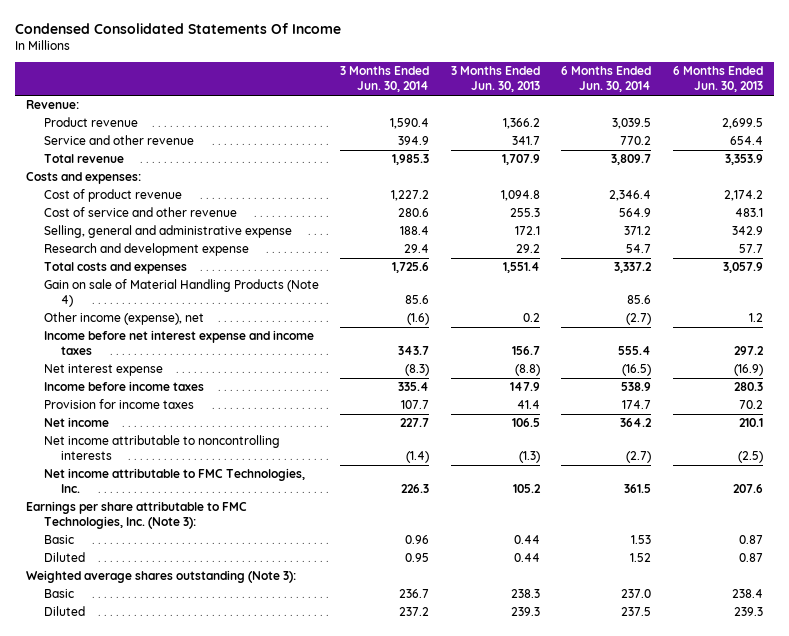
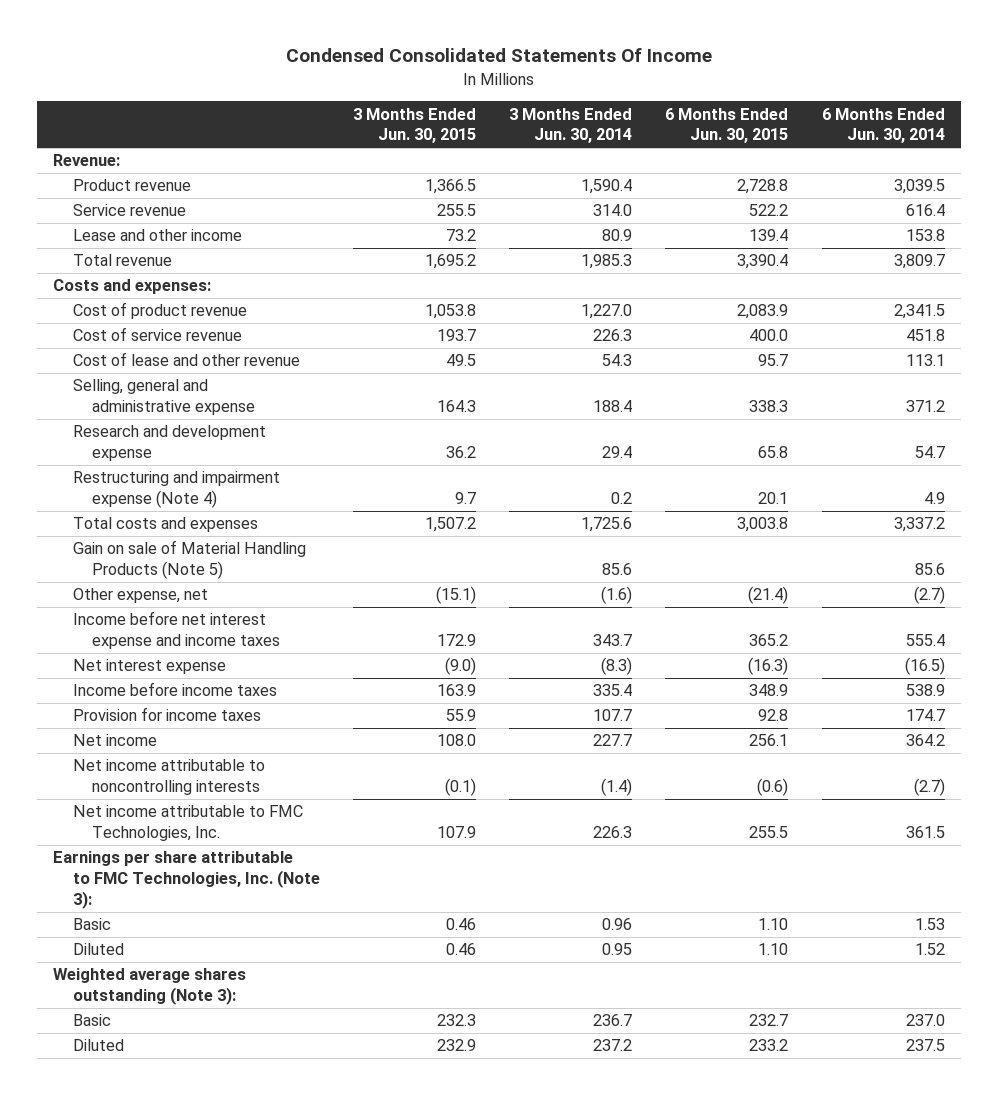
- | 3 Months Ended Jun. 30, 2014 | 3 Months Ended Jun. 30, 2013 | 6 Months Ended Jun. 30, 2014 | 6 Months Ended Jun. 30, 2013
+ | 3 Months Ended Jun. 30, 2015 | 3 Months Ended Jun. 30, 2014 | 6 Months Ended Jun. 30, 2015 | 6 Months Ended Jun. 30, 2014
- Service and other revenue | 394.9 | 341.7 | 770.2 | 654.4
+ Service revenue | 255.5 | 314.0 | 522.2 | 616.4
+ Lease and other income | 73.2 | 80.9 | 139.4 | 153.8
- Cost of product revenue | 1,227.2 | 1,094.8 | 2,346.4 | 2,174.2
- Cost of service and other revenue | 280.6 | 255.3 | 564.9 | 483.1
+ Cost of product revenue | 1,053.8 | 1,227.0 | 2,083.9 | 2,341.5
+ Cost of service revenue | 193.7 | 226.3 | 400.0 | 451.8
+ Cost of lease and other revenue | 49.5 | 54.3 | 95.7 | 113.1
+ Restructuring and impairment expense (Note 4) | 9.7 | 0.2 | 20.1 | 4.9
- Gain on sale of Material Handling Products (Note 4) | 85.6 | | 85.6 |
- Other income (expense), net | (1.6) | 0.2 | (2.7) | 1.2
+ Gain on sale of Material Handling Products (Note 5) | | 85.6 | | 85.6
+ Other expense, net | (15.1) | (1.6) | (21.4) | (2.7)

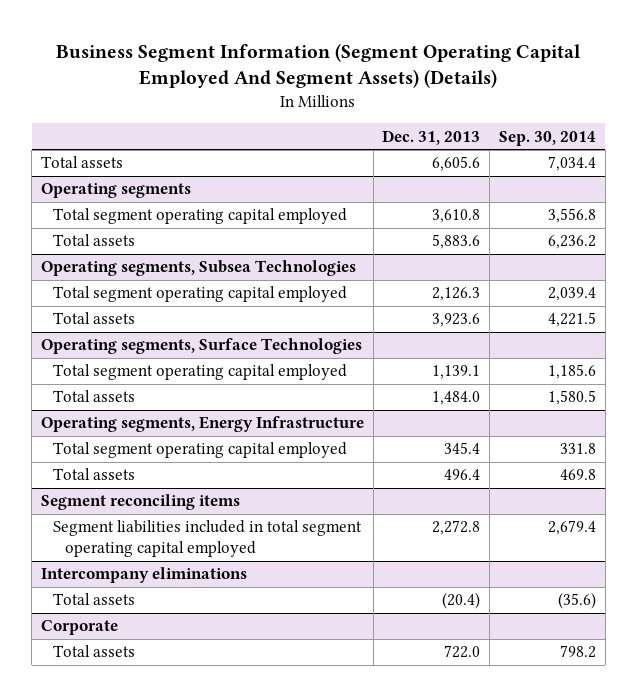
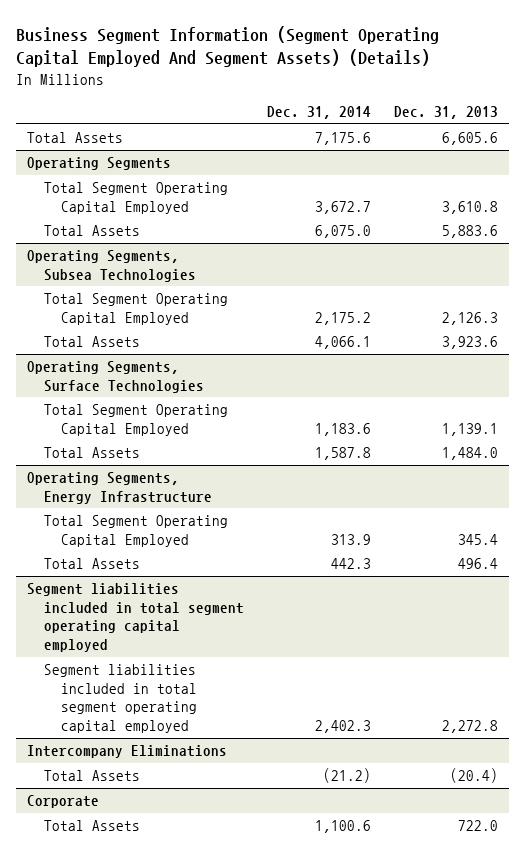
- | Dec. 31, 2013 | Sep. 30, 2014
+ | Dec. 31, 2014 | Dec. 31, 2013
- Total assets | 6,605.6 | 7,034.4
- Operating segments
- Total segment operating capital employed | 3,610.8 | 3,556.8
- Total assets | 5,883.6 | 6,236.2
- Operating segments, Subsea Technologies
- Total segment operating capital employed | 2,126.3 | 2,039.4
- Total assets | 3,923.6 | 4,221.5
- Operating segments, Surface Technologies
- Total segment operating capital employed | 1,139.1 | 1,185.6
- Total assets | 1,484.0 | 1,580.5
- Operating segments, Energy Infrastructure
- Total segment operating capital employed | 345.4 | 331.8
- Total assets | 496.4 | 469.8
- Segment reconciling items
+ Total Assets | 7,175.6 | 6,605.6
+ Operating Segments
+ Total Segment Operating Capital Employed | 3,672.7 | 3,610.8
+ Total Assets | 6,075.0 | 5,883.6
+ Operating Segments, Subsea Technologies
+ Total Segment Operating Capital Employed | 2,175.2 | 2,126.3
+ Total Assets | 4,066.1 | 3,923.6
+ Operating Segments, Surface Technologies
+ Total Segment Operating Capital Employed | 1,183.6 | 1,139.1
+ Total Assets | 1,587.8 | 1,484.0
+ Operating Segments, Energy Infrastructure
+ Total Segment Operating Capital Employed | 313.9 | 345.4
+ Total Assets | 442.3 | 496.4
+ Segment liabilities included in total segment operating capital employed
- Intercompany eliminations
- Total assets | (20.4) | (35.6)
+ Intercompany Eliminations
+ Total Assets | (21.2) | (20.4)
@ Corporate
- Total assets | 722.0 | 798.2
+ Total Assets | 1,100.6 | 722.0

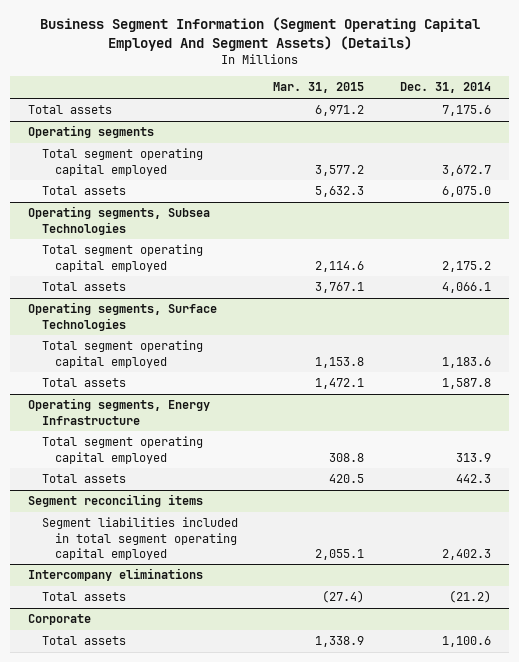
- | Dec. 31, 2014 | Dec. 31, 2013
+ | Mar. 31, 2015 | Dec. 31, 2014
- Total Assets | 7,175.6 | 6,605.6
- Operating Segments
- Total Segment Operating Capital Employed | 3,672.7 | 3,610.8
- Total Assets | 6,075.0 | 5,883.6
- Operating Segments, Subsea Technologies
- Total Segment Operating Capital Employed | 2,175.2 | 2,126.3
- Total Assets | 4,066.1 | 3,923.6
- Operating Segments, Surface Technologies
- Total Segment Operating Capital Employed | 1,183.6 | 1,139.1
- Total Assets | 1,587.8 | 1,484.0
- Operating Segments, Energy Infrastructure
- Total Segment Operating Capital Employed | 313.9 | 345.4
- Total Assets | 442.3 | 496.4
- Segment liabilities included in total segment operating capital employed
+ Total assets | 6,971.2 | 7,175.6
+ Operating segments
+ Total segment operating capital employed | 3,577.2 | 3,672.7
+ Total assets | 5,632.3 | 6,075.0
+ Operating segments, Subsea Technologies
+ Total segment operating capital employed | 2,114.6 | 2,175.2
+ Total assets | 3,767.1 | 4,066.1
+ Operating segments, Surface Technologies
+ Total segment operating capital employed | 1,153.8 | 1,183.6
+ Total assets | 1,472.1 | 1,587.8
+ Operating segments, Energy Infrastructure
+ Total segment operating capital employed | 308.8 | 313.9
+ Total assets | 420.5 | 442.3
+ Segment reconciling items
- Intercompany Eliminations
- Total Assets | (21.2) | (20.4)
+ Intercompany eliminations
+ Total assets | (27.4) | (21.2)
@ Corporate
- Total Assets | 1,100.6 | 722.0
+ Total assets | 1,338.9 | 1,100.6

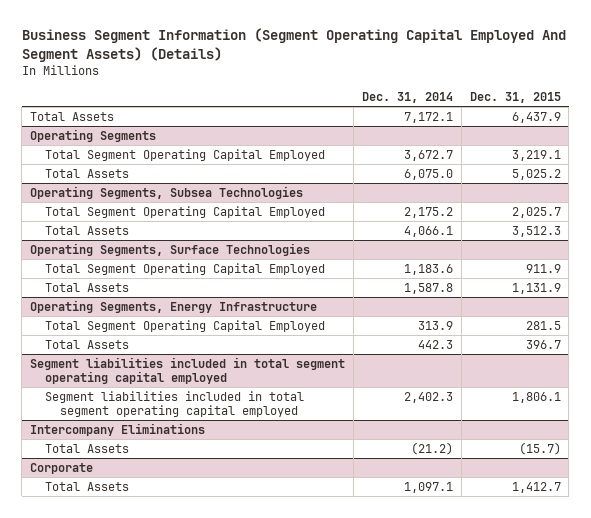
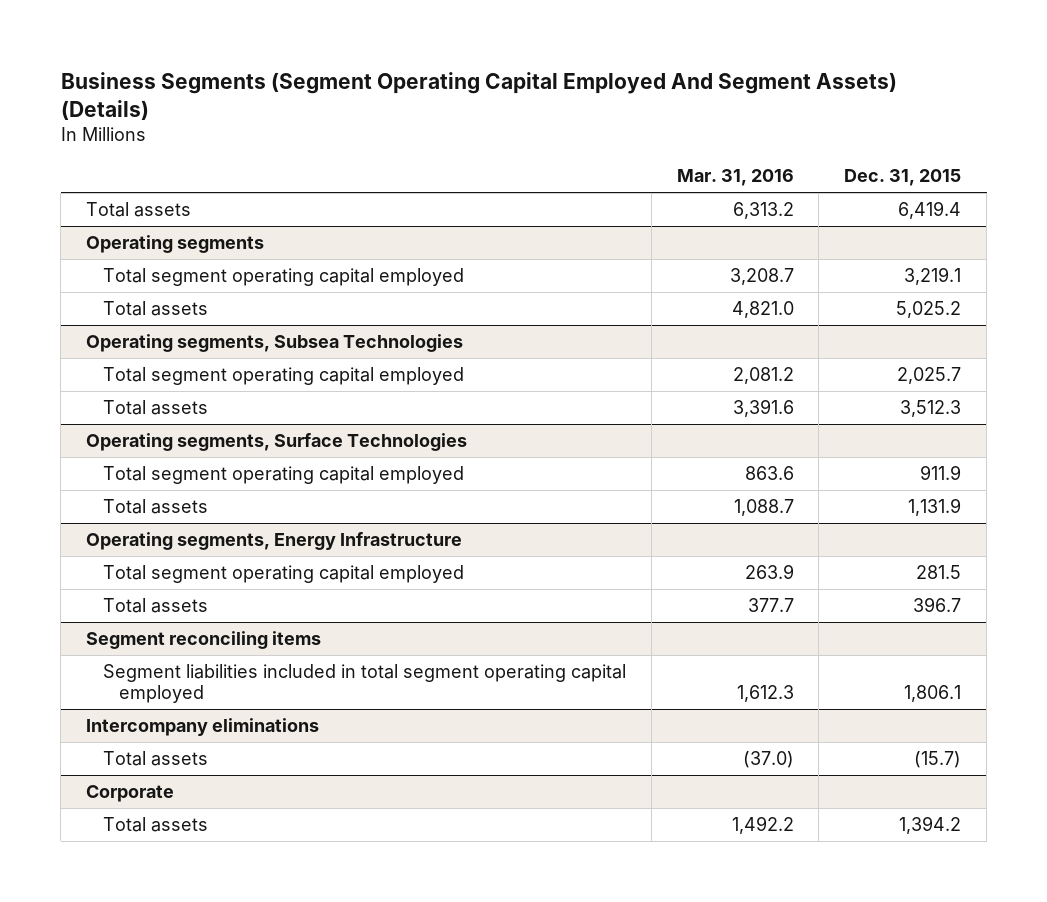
- Business Segment Information (Segment Operating Capital Employed And Segment Assets) (Details)
+ Business Segments (Segment Operating Capital Employed And Segment Assets) (Details)
- | Dec. 31, 2014 | Dec. 31, 2015
+ | Mar. 31, 2016 | Dec. 31, 2015
- Total Assets | 7,172.1 | 6,437.9
- Operating Segments
- Total Segment Operating Capital Employed | 3,672.7 | 3,219.1
- Total Assets | 6,075.0 | 5,025.2
- Operating Segments, Subsea Technologies
- Total Segment Operating Capital Employed | 2,175.2 | 2,025.7
- Total Assets | 4,066.1 | 3,512.3
- Operating Segments, Surface Technologies
- Total Segment Operating Capital Employed | 1,183.6 | 911.9
- Total Assets | 1,587.8 | 1,131.9
- Operating Segments, Energy Infrastructure
- Total Segment Operating Capital Employed | 313.9 | 281.5
- Total Assets | 442.3 | 396.7
- Segment liabilities included in total segment operating capital employed
+ Total assets | 6,313.2 | 6,419.4
+ Operating segments
+ Total segment operating capital employed | 3,208.7 | 3,219.1
+ Total assets | 4,821.0 | 5,025.2
+ Operating segments, Subsea Technologies
+ Total segment operating capital employed | 2,081.2 | 2,025.7
+ Total assets | 3,391.6 | 3,512.3
+ Operating segments, Surface Technologies
+ Total segment operating capital employed | 863.6 | 911.9
+ Total assets | 1,088.7 | 1,131.9
+ Operating segments, Energy Infrastructure
+ Total segment operating capital employed | 263.9 | 281.5
+ Total assets | 377.7 | 396.7
+ Segment reconciling items
- Intercompany Eliminations
- Total Assets | (21.2) | (15.7)
+ Intercompany eliminations
+ Total assets | (37.0) | (15.7)
@ Corporate
- Total Assets | 1,097.1 | 1,412.7
+ Total assets | 1,492.2 | 1,394.2

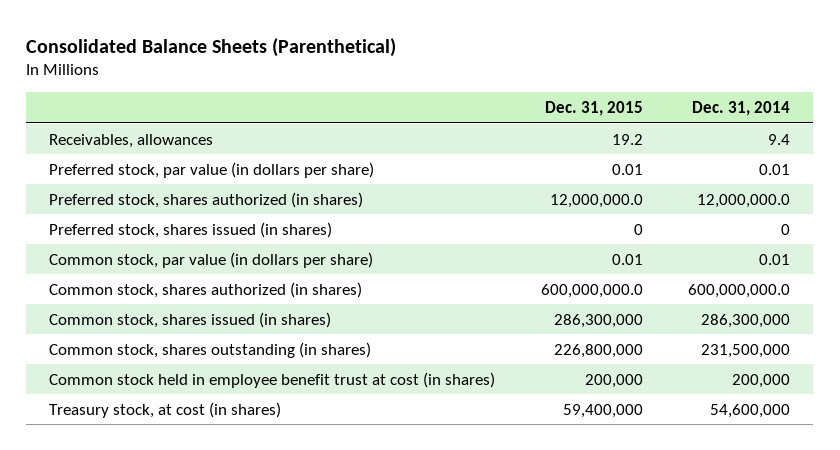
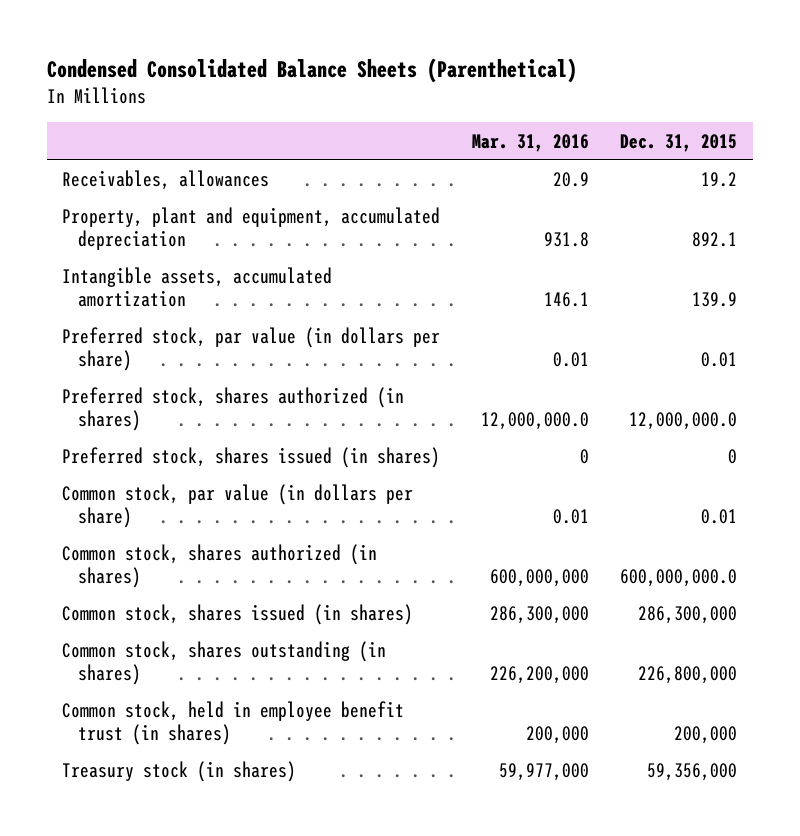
- Consolidated Balance Sheets (Parenthetical)
+ Condensed Consolidated Balance Sheets (Parenthetical)
- | Dec. 31, 2015 | Dec. 31, 2014
+ | Mar. 31, 2016 | Dec. 31, 2015
+ Property, plant and equipment, accumulated depreciation | 931.8 | 892.1
+ Intangible assets, accumulated amortization | 146.1 | 139.9
- Common stock held in employee benefit trust at cost (in shares) | 200,000 | 200,000
- Treasury stock, at cost (in shares) | 59,400,000 | 54,600,000
+ Common stock, held in employee benefit trust (in shares) | 200,000 | 200,000
+ Treasury stock (in shares) | 59,977,000 | 59,356,000

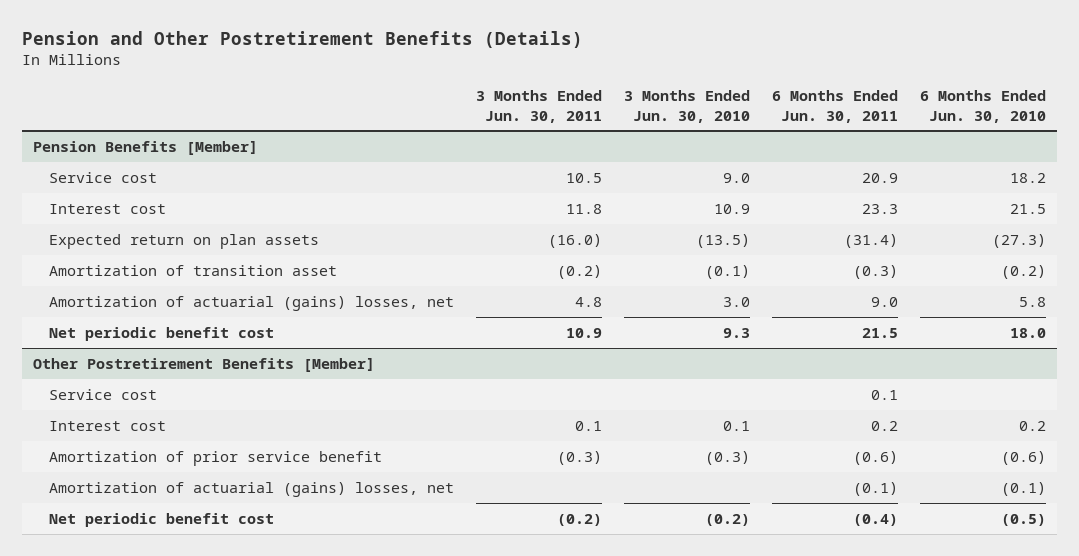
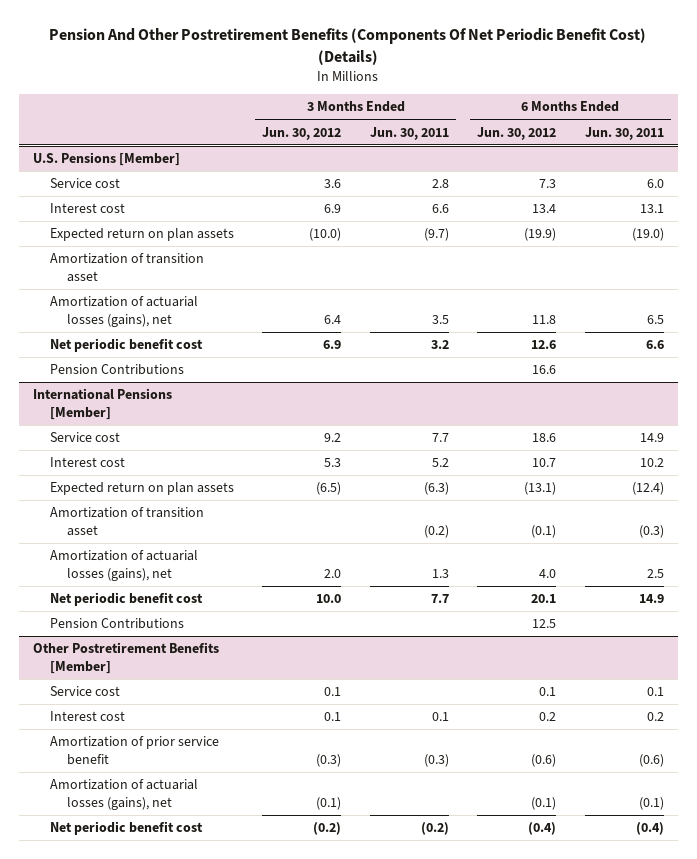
- Pension and Other Postretirement Benefits (Details)
+ Pension And Other Postretirement Benefits (Components Of Net Periodic Benefit Cost) (Details)
- | 3 Months Ended Jun. 30, 2011 | 3 Months Ended Jun. 30, 2010 | 6 Months Ended Jun. 30, 2011 | 6 Months Ended Jun. 30, 2010
+ | 3 Months Ended Jun. 30, 2012 | 3 Months Ended Jun. 30, 2011 | 6 Months Ended Jun. 30, 2012 | 6 Months Ended Jun. 30, 2011
- Pension Benefits [Member]
- Service cost | 10.5 | 9.0 | 20.9 | 18.2
- Interest cost | 11.8 | 10.9 | 23.3 | 21.5
- Expected return on plan assets | (16.0) | (13.5) | (31.4) | (27.3)
+ U.S. Pensions [Member]
+ Service cost | 3.6 | 2.8 | 7.3 | 6.0
+ Interest cost | 6.9 | 6.6 | 13.4 | 13.1
+ Expected return on plan assets | (10.0) | (9.7) | (19.9) | (19.0)
+ Amortization of transition asset
+ Amortization of actuarial losses (gains), net | 6.4 | 3.5 | 11.8 | 6.5
+ Net periodic benefit cost | 6.9 | 3.2 | 12.6 | 6.6
+ Pension Contributions | | | 16.6 |
+ International Pensions [Member]
+ Service cost | 9.2 | 7.7 | 18.6 | 14.9
+ Interest cost | 5.3 | 5.2 | 10.7 | 10.2
+ Expected return on plan assets | (6.5) | (6.3) | (13.1) | (12.4)
- Amortization of actuarial (gains) losses, net | 4.8 | 3.0 | 9.0 | 5.8
- Net periodic benefit cost | 10.9 | 9.3 | 21.5 | 18.0
+ Amortization of actuarial losses (gains), net | 2.0 | 1.3 | 4.0 | 2.5
+ Net periodic benefit cost | 10.0 | 7.7 | 20.1 | 14.9
+ Pension Contributions | | | 12.5 |
@ Other Postretirement Benefits [Member]
- Amortization of actuarial (gains) losses, net | | | (0.1) | (0.1)
+ Amortization of actuarial losses (gains), net | (0.1) | | (0.1) | (0.1)

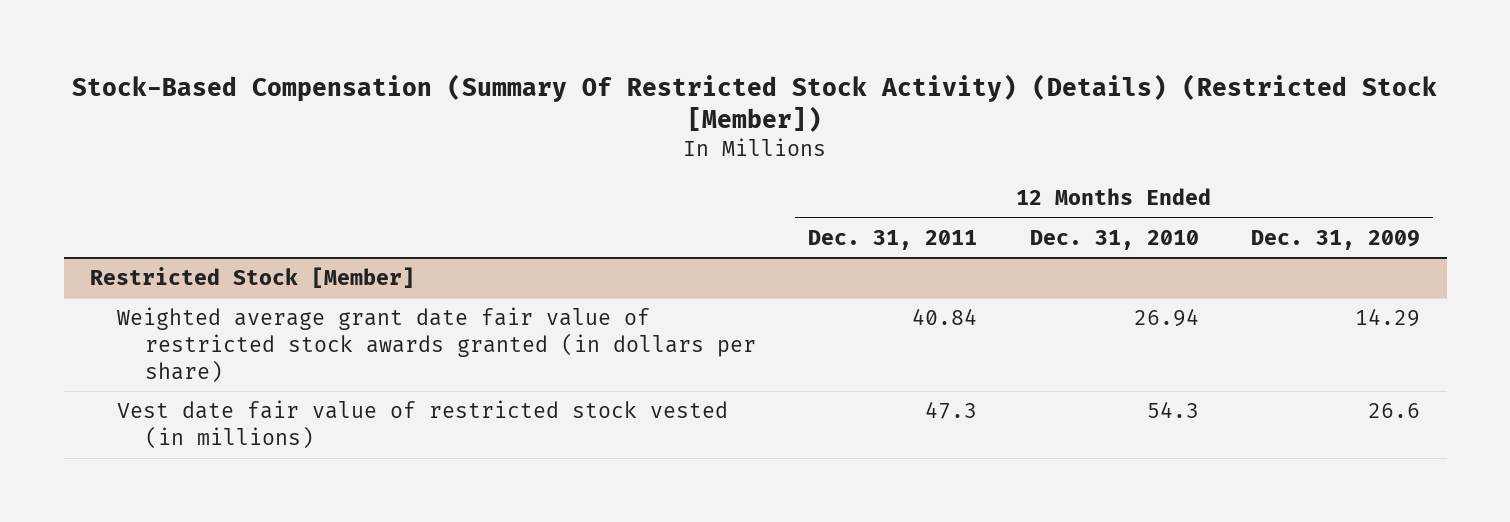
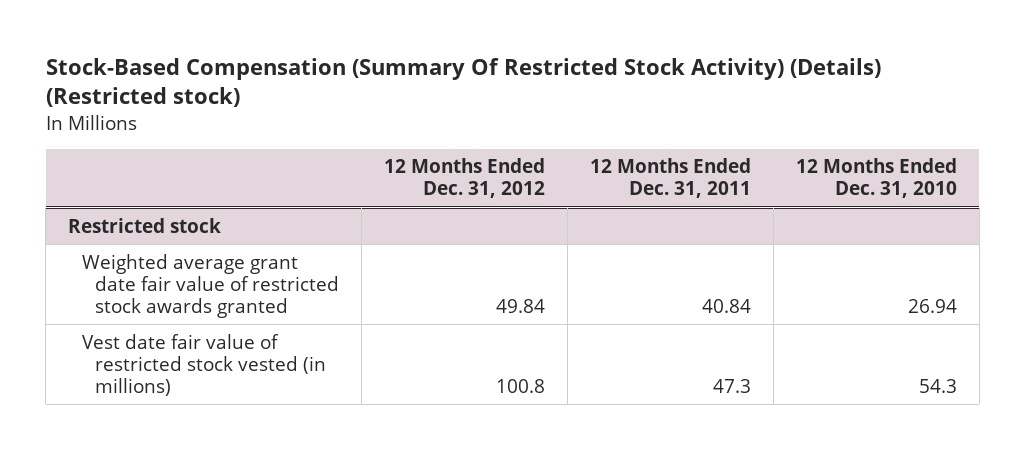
- Stock-Based Compensation (Summary Of Restricted Stock Activity) (Details) (Restricted Stock [Member])
+ Stock-Based Compensation (Summary Of Restricted Stock Activity) (Details) (Restricted stock)
- | 12 Months Ended Dec. 31, 2011 | 12 Months Ended Dec. 31, 2010 | 12 Months Ended Dec. 31, 2009
+ | 12 Months Ended Dec. 31, 2012 | 12 Months Ended Dec. 31, 2011 | 12 Months Ended Dec. 31, 2010
- Restricted Stock [Member]
- Weighted average grant date fair value of restricted stock awards granted (in dollars per share) | 40.84 | 26.94 | 14.29
+ Restricted stock
+ Weighted average grant date fair value of restricted stock awards granted | 49.84 | 40.84 | 26.94

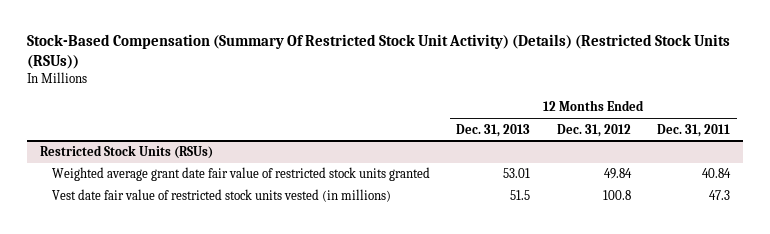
- Stock-Based Compensation (Summary Of Restricted Stock Activity) (Details) (Restricted stock)
+ Stock-Based Compensation (Summary Of Restricted Stock Unit Activity) (Details) (Restricted Stock Units (RSUs))
- | 12 Months Ended Dec. 31, 2012 | 12 Months Ended Dec. 31, 2011 | 12 Months Ended Dec. 31, 2010
+ | 12 Months Ended Dec. 31, 2013 | 12 Months Ended Dec. 31, 2012 | 12 Months Ended Dec. 31, 2011
- Restricted stock
- Weighted average grant date fair value of restricted stock awards granted | 49.84 | 40.84 | 26.94
- Vest date fair value of restricted stock vested (in millions) | 100.8 | 47.3 | 54.3
+ Restricted Stock Units (RSUs)
+ Weighted average grant date fair value of restricted stock units granted | 53.01 | 49.84 | 40.84
+ Vest date fair value of restricted stock units vested (in millions) | 51.5 | 100.8 | 47.3

